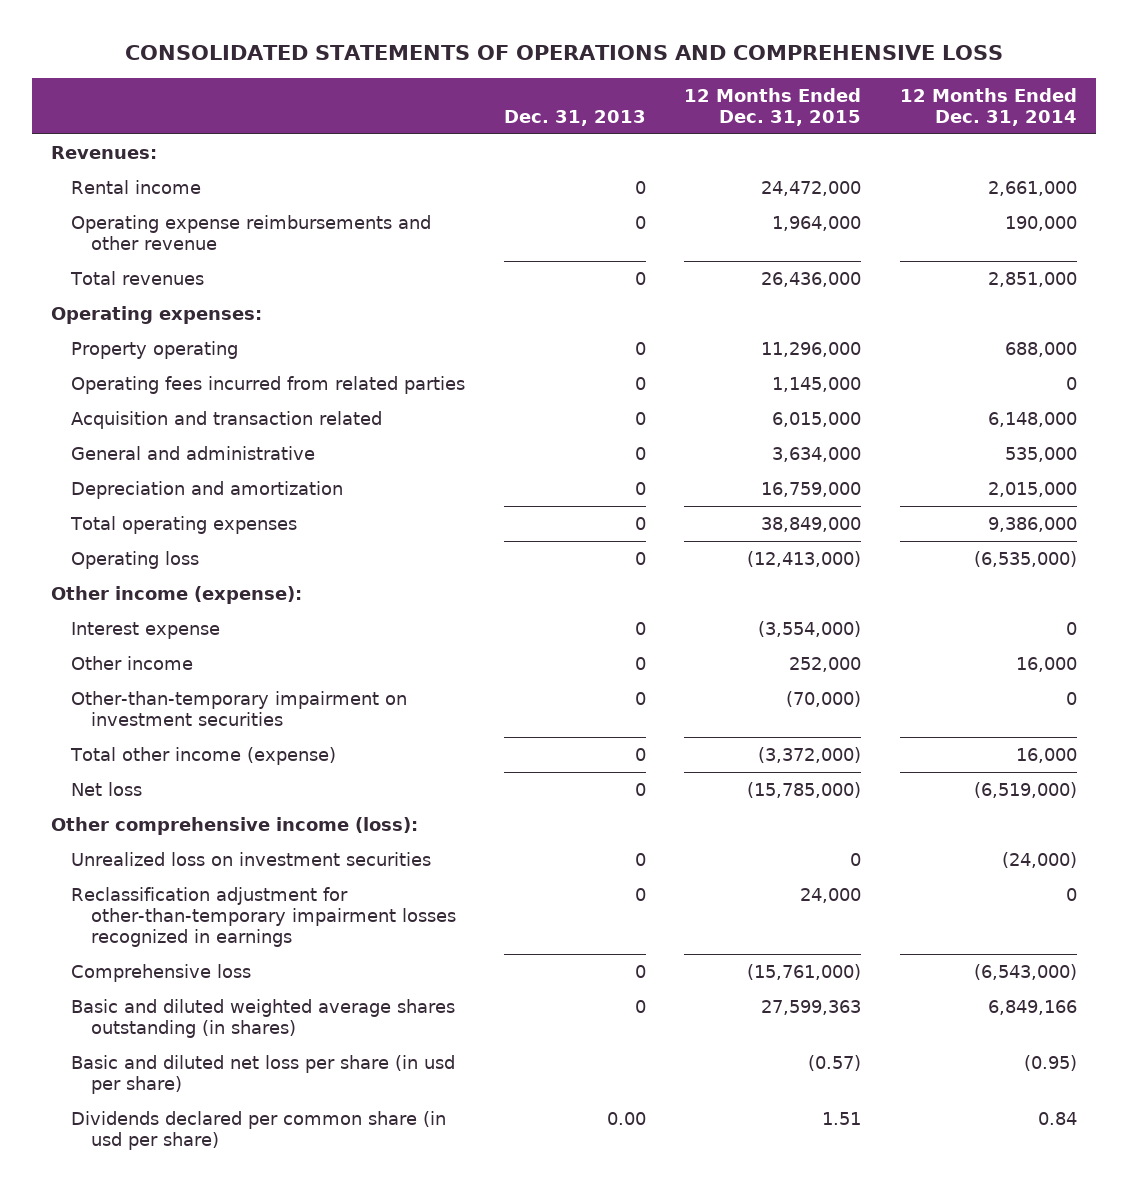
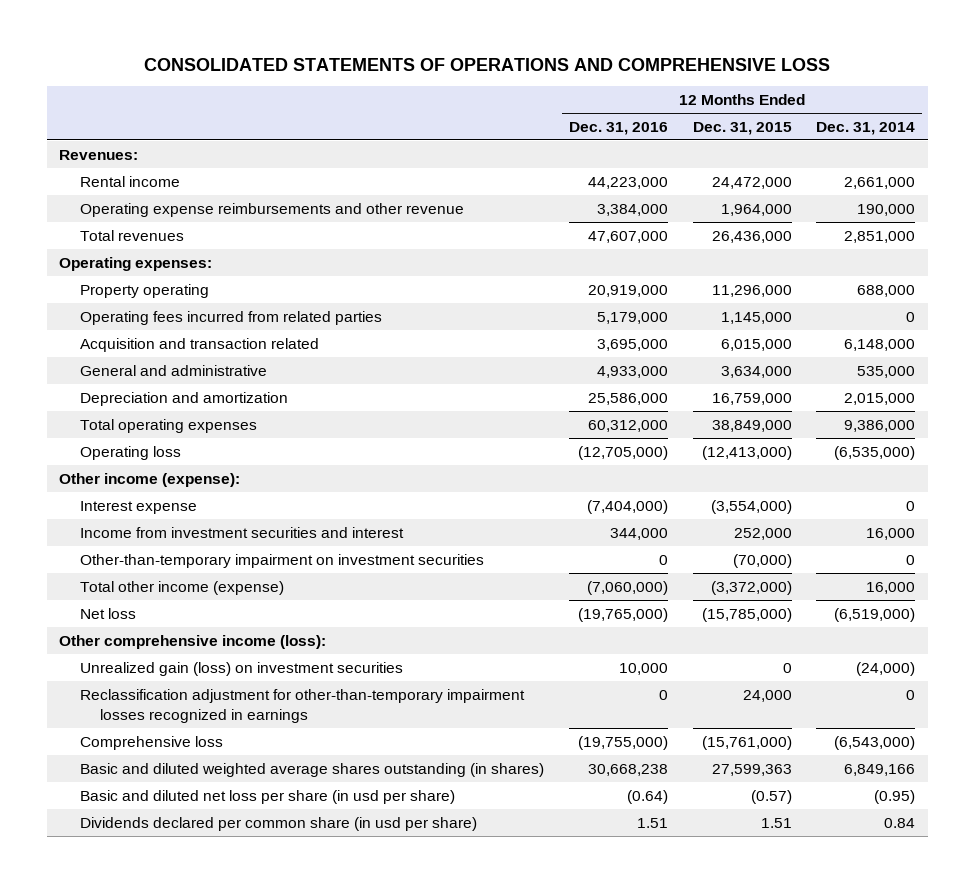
- | Dec. 31, 2013 | 12 Months Ended Dec. 31, 2015 | 12 Months Ended Dec. 31, 2014
+ | 12 Months Ended Dec. 31, 2016 | 12 Months Ended Dec. 31, 2015 | 12 Months Ended Dec. 31, 2014
- Other income | 0 | 252,000 | 16,000
+ Income from investment securities and interest | 344,000 | 252,000 | 16,000
- Unrealized loss on investment securities | 0 | 0 | (24,000)
+ Unrealized gain (loss) on investment securities | 10,000 | 0 | (24,000)

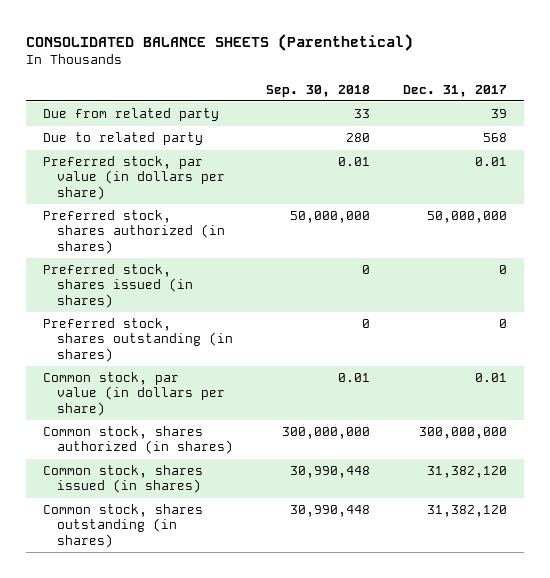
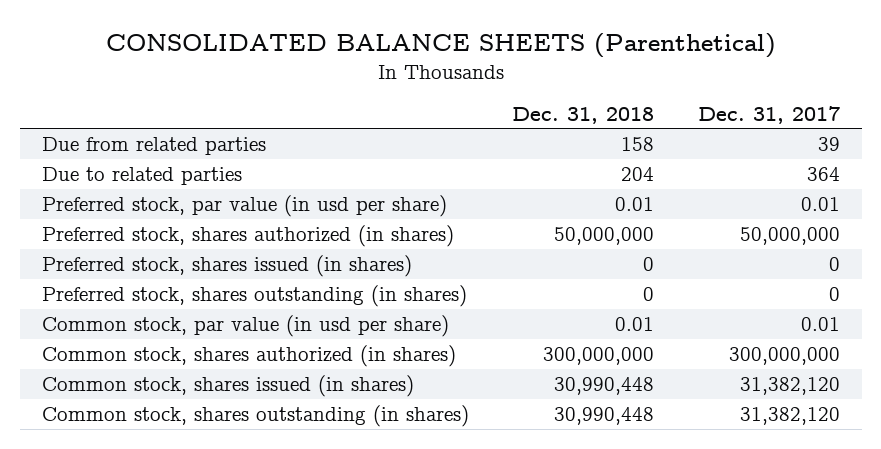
- | Sep. 30, 2018 | Dec. 31, 2017
+ | Dec. 31, 2018 | Dec. 31, 2017
- Due from related party | 33 | 39
- Due to related party | 280 | 568
- Preferred stock, par value (in dollars per share) | 0.01 | 0.01
+ Due from related parties | 158 | 39
+ Due to related parties | 204 | 364
+ Preferred stock, par value (in usd per share) | 0.01 | 0.01
- Common stock, par value (in dollars per share) | 0.01 | 0.01
+ Common stock, par value (in usd per share) | 0.01 | 0.01

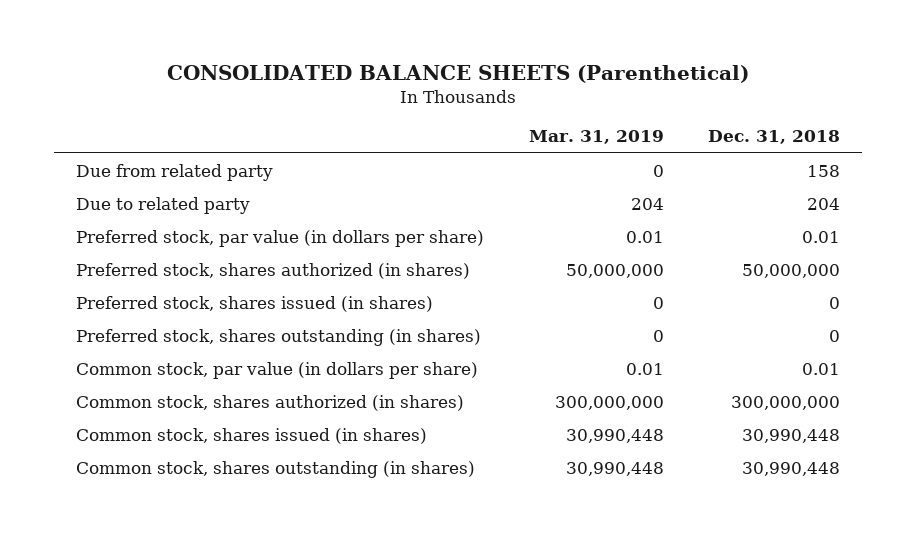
- | Dec. 31, 2018 | Dec. 31, 2017
+ | Mar. 31, 2019 | Dec. 31, 2018
- Due from related parties | 158 | 39
- Due to related parties | 204 | 364
- Preferred stock, par value (in usd per share) | 0.01 | 0.01
+ Due from related party | 0 | 158
+ Due to related party | 204 | 204
+ Preferred stock, par value (in dollars per share) | 0.01 | 0.01
- Common stock, par value (in usd per share) | 0.01 | 0.01
+ Common stock, par value (in dollars per share) | 0.01 | 0.01

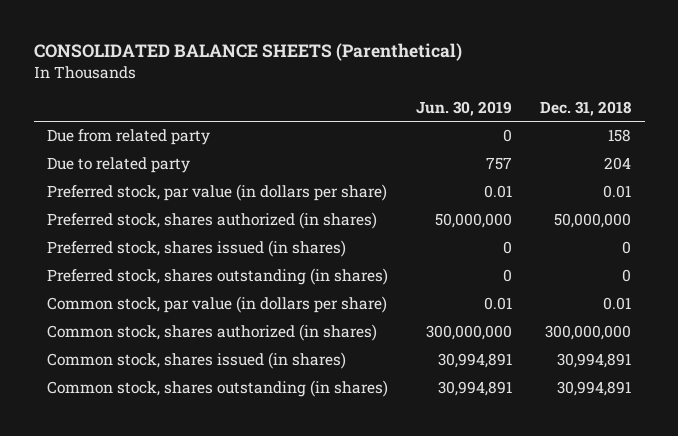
- | Mar. 31, 2019 | Dec. 31, 2018
+ | Jun. 30, 2019 | Dec. 31, 2018
- Common stock, shares issued (in shares) | 30,990,448 | 30,990,448
- Common stock, shares outstanding (in shares) | 30,990,448 | 30,990,448
+ Common stock, shares issued (in shares) | 30,994,891 | 30,994,891
+ Common stock, shares outstanding (in shares) | 30,994,891 | 30,994,891

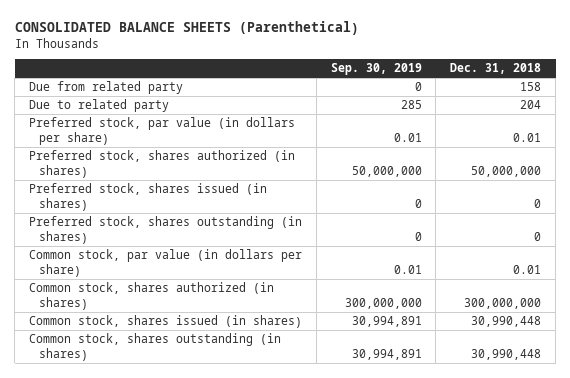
- | Jun. 30, 2019 | Dec. 31, 2018
+ | Sep. 30, 2019 | Dec. 31, 2018
- Common stock, shares issued (in shares) | 30,994,891 | 30,994,891
- Common stock, shares outstanding (in shares) | 30,994,891 | 30,994,891
+ Common stock, shares issued (in shares) | 30,994,891 | 30,990,448
+ Common stock, shares outstanding (in shares) | 30,994,891 | 30,990,448

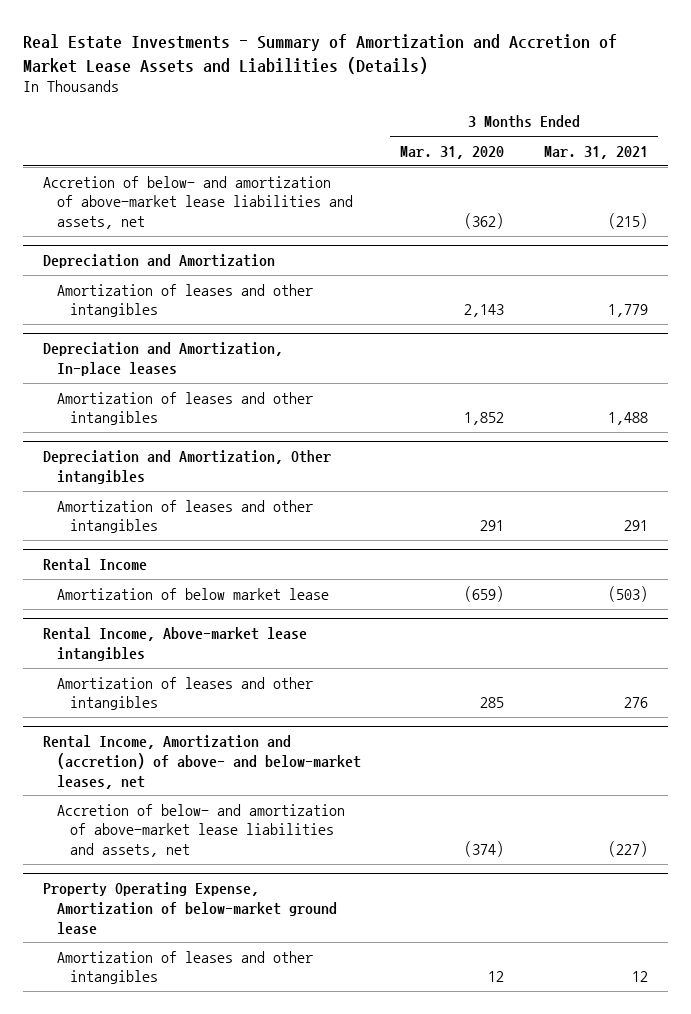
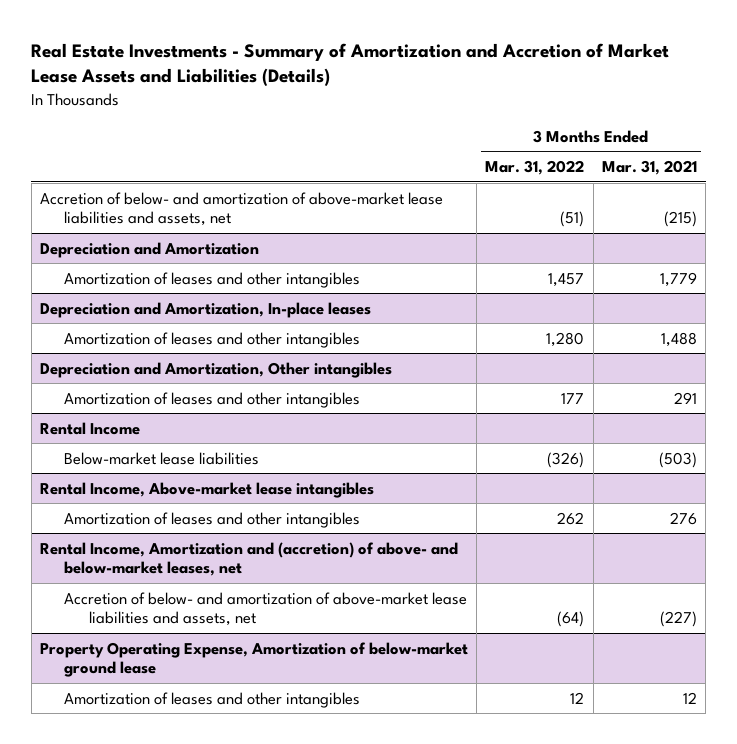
- | 3 Months Ended Mar. 31, 2020 | 3 Months Ended Mar. 31, 2021
+ | 3 Months Ended Mar. 31, 2022 | 3 Months Ended Mar. 31, 2021
@ Rental Income
- Amortization of below market lease | (659) | (503)
+ Below-market lease liabilities | (326) | (503)

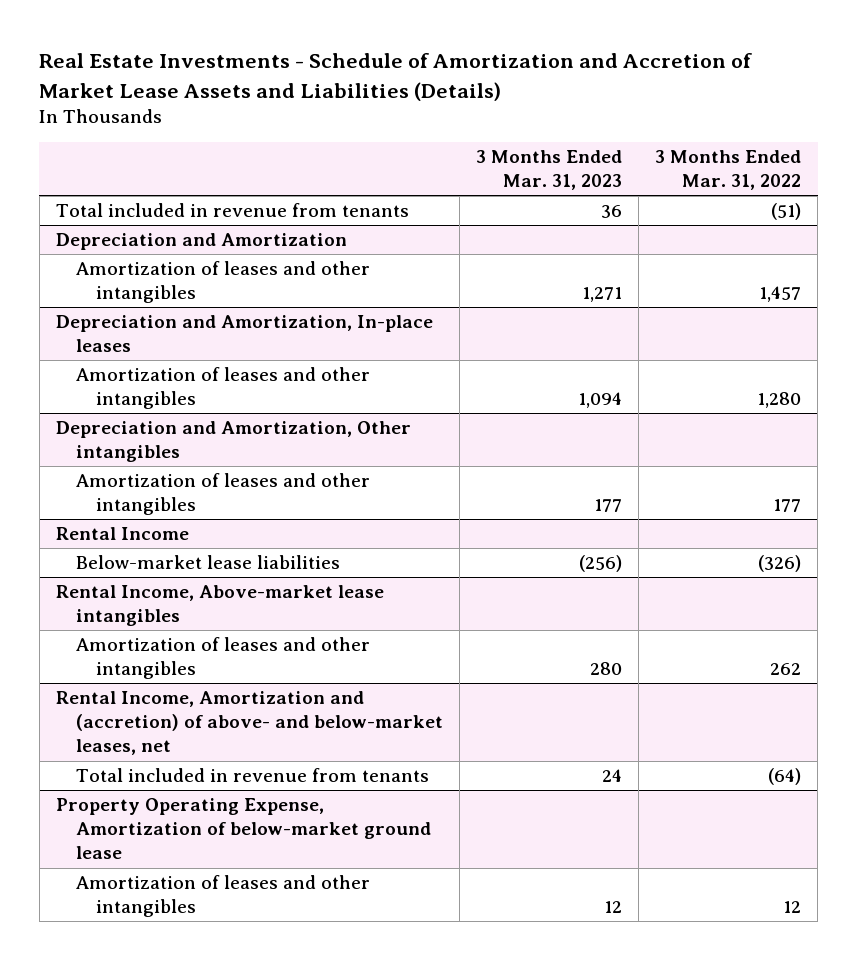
- Real Estate Investments - Summary of Amortization and Accretion of Market Lease Assets and Liabilities (Details)
+ Real Estate Investments - Schedule of Amortization and Accretion of Market Lease Assets and Liabilities (Details)
- | 3 Months Ended Mar. 31, 2022 | 3 Months Ended Mar. 31, 2021
+ | 3 Months Ended Mar. 31, 2023 | 3 Months Ended Mar. 31, 2022
- Accretion of below- and amortization of above-market lease liabilities and assets, net | (51) | (215)
+ Total included in revenue from tenants | 36 | (51)
@ Rental Income, Amortization and (accretion) of above- and below-market leases, net
- Accretion of below- and amortization of above-market lease liabilities and assets, net | (64) | (227)
+ Total included in revenue from tenants | 24 | (64)

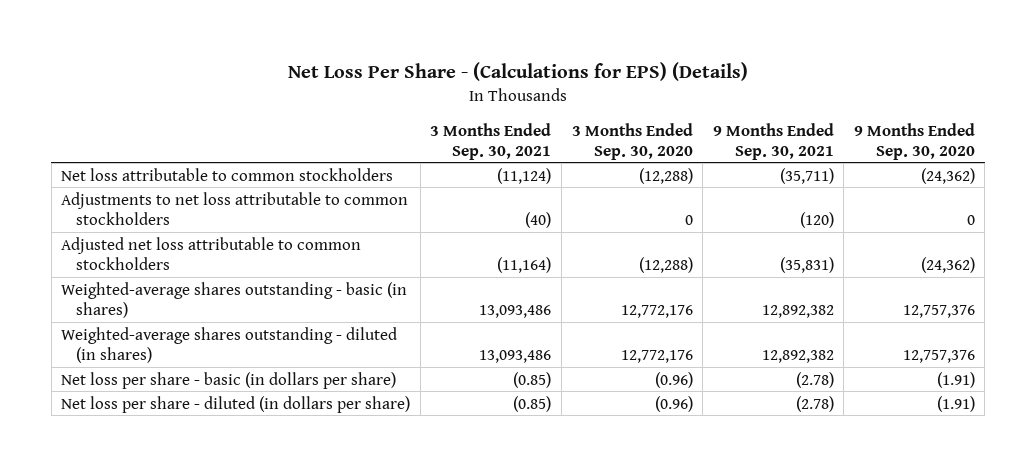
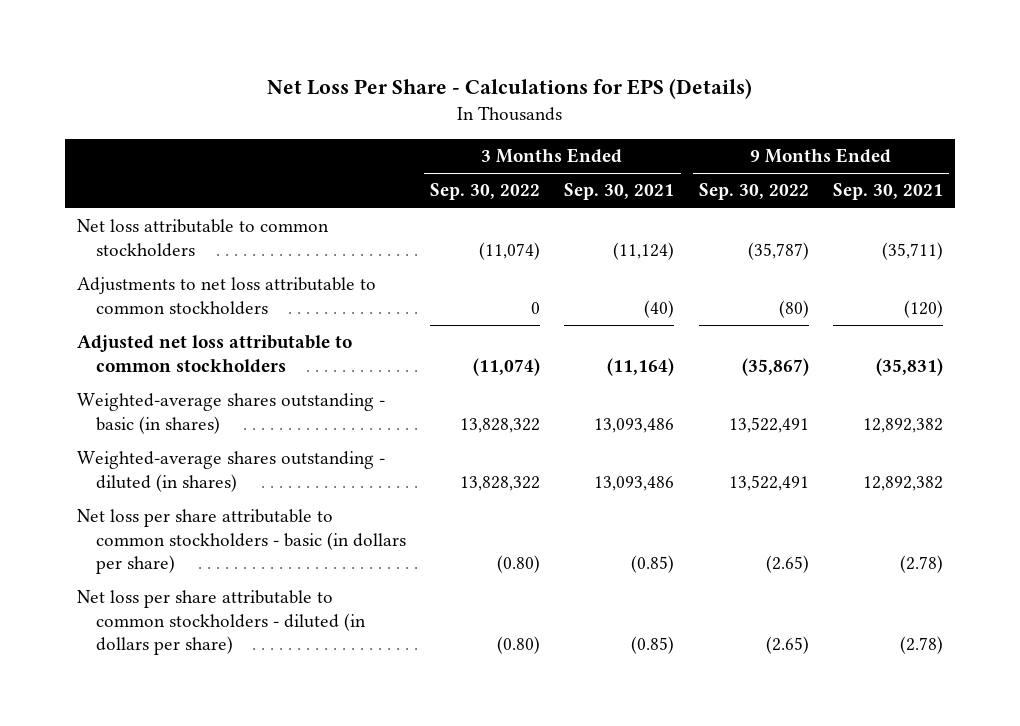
- Net Loss Per Share - (Calculations for EPS) (Details)
+ Net Loss Per Share - Calculations for EPS (Details)
- | 3 Months Ended Sep. 30, 2021 | 3 Months Ended Sep. 30, 2020 | 9 Months Ended Sep. 30, 2021 | 9 Months Ended Sep. 30, 2020
+ | 3 Months Ended Sep. 30, 2022 | 3 Months Ended Sep. 30, 2021 | 9 Months Ended Sep. 30, 2022 | 9 Months Ended Sep. 30, 2021
- Net loss per share - basic (in dollars per share) | (0.85) | (0.96) | (2.78) | (1.91)
- Net loss per share - diluted (in dollars per share) | (0.85) | (0.96) | (2.78) | (1.91)
+ Net loss per share attributable to common stockholders - basic (in dollars per share) | (0.80) | (0.85) | (2.65) | (2.78)
+ Net loss per share attributable to common stockholders - diluted (in dollars per share) | (0.80) | (0.85) | (2.65) | (2.78)

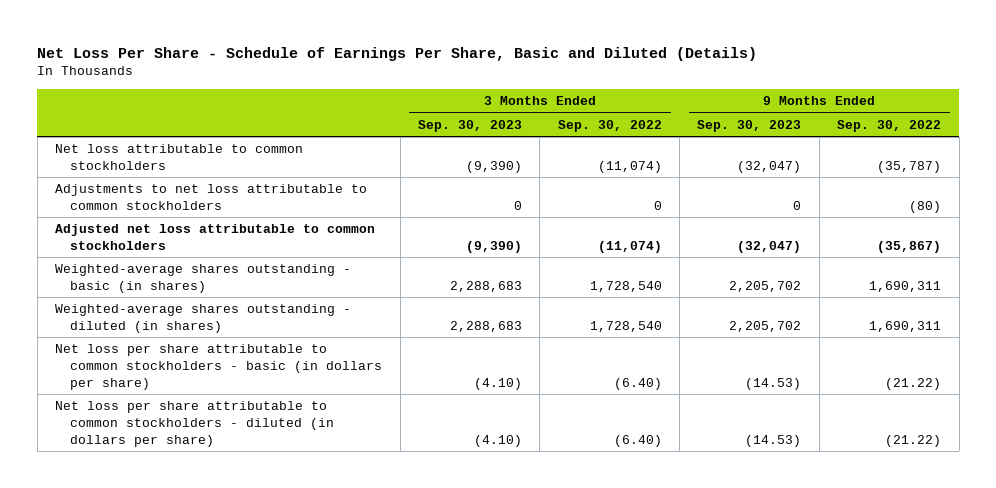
- Net Loss Per Share - Calculations for EPS (Details)
+ Net Loss Per Share - Schedule of Earnings Per Share, Basic and Diluted (Details)
- | 3 Months Ended Sep. 30, 2022 | 3 Months Ended Sep. 30, 2021 | 9 Months Ended Sep. 30, 2022 | 9 Months Ended Sep. 30, 2021
+ | 3 Months Ended Sep. 30, 2023 | 3 Months Ended Sep. 30, 2022 | 9 Months Ended Sep. 30, 2023 | 9 Months Ended Sep. 30, 2022
- Weighted-average shares outstanding - basic (in shares) | 13,828,322 | 13,093,486 | 13,522,491 | 12,892,382
- Weighted-average shares outstanding - diluted (in shares) | 13,828,322 | 13,093,486 | 13,522,491 | 12,892,382
- Net loss per share attributable to common stockholders - basic (in dollars per share) | (0.80) | (0.85) | (2.65) | (2.78)
- Net loss per share attributable to common stockholders - diluted (in dollars per share) | (0.80) | (0.85) | (2.65) | (2.78)
+ Weighted-average shares outstanding - basic (in shares) | 2,288,683 | 1,728,540 | 2,205,702 | 1,690,311
+ Weighted-average shares outstanding - diluted (in shares) | 2,288,683 | 1,728,540 | 2,205,702 | 1,690,311
+ Net loss per share attributable to common stockholders - basic (in dollars per share) | (4.10) | (6.40) | (14.53) | (21.22)
+ Net loss per share attributable to common stockholders - diluted (in dollars per share) | (4.10) | (6.40) | (14.53) | (21.22)

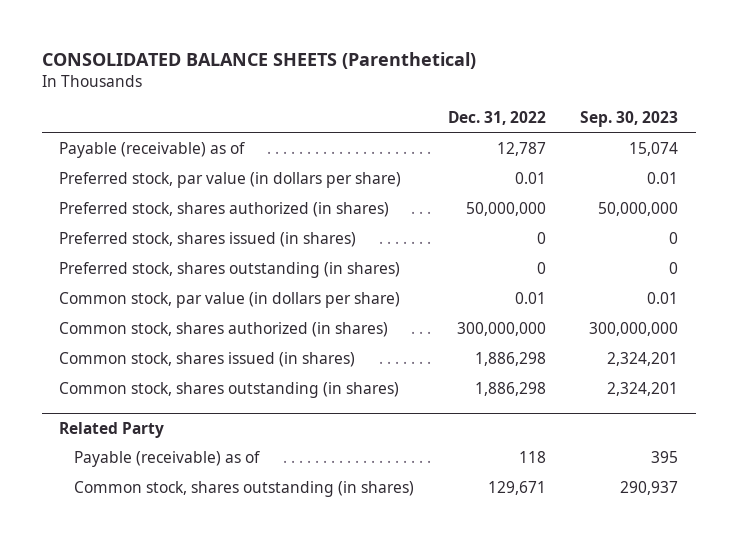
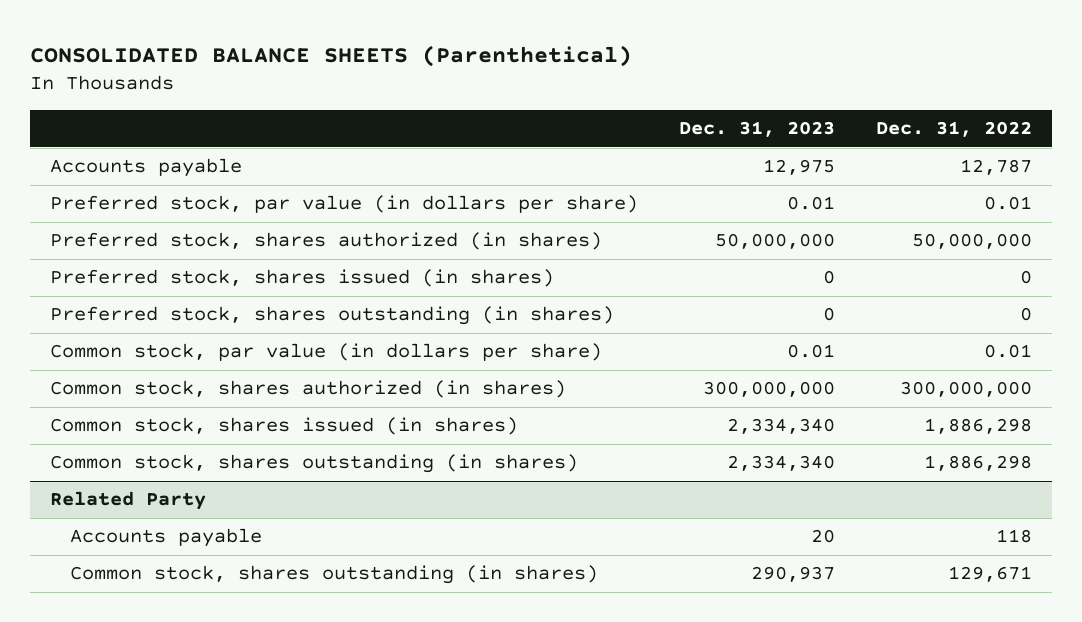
- | Dec. 31, 2022 | Sep. 30, 2023
+ | Dec. 31, 2023 | Dec. 31, 2022
- Payable (receivable) as of | 12,787 | 15,074
+ Accounts payable | 12,975 | 12,787
@ Related Party
- Payable (receivable) as of | 118 | 395
+ Accounts payable | 20 | 118

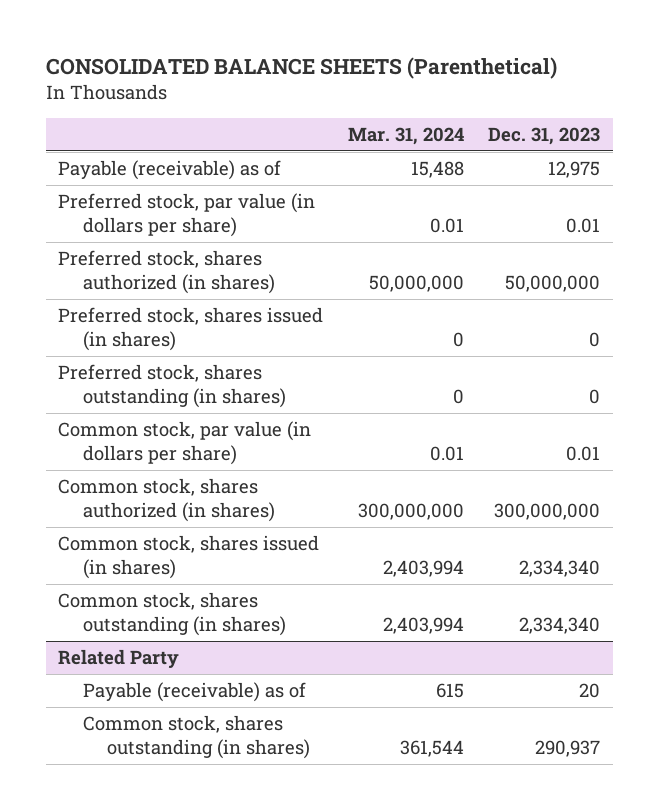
- | Dec. 31, 2023 | Dec. 31, 2022
+ | Mar. 31, 2024 | Dec. 31, 2023
- Accounts payable | 12,975 | 12,787
+ Payable (receivable) as of | 15,488 | 12,975
@ Related Party
- Accounts payable | 20 | 118
+ Payable (receivable) as of | 615 | 20

